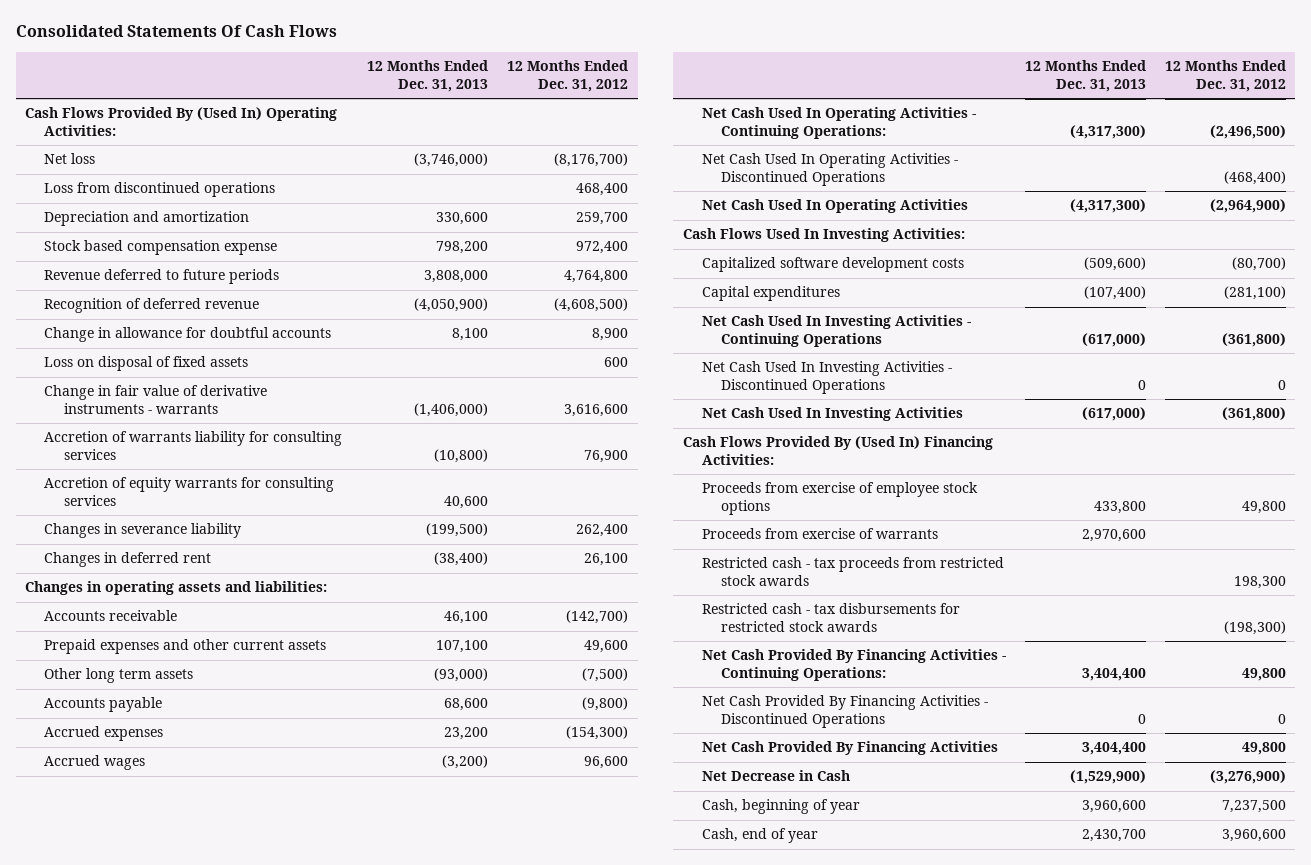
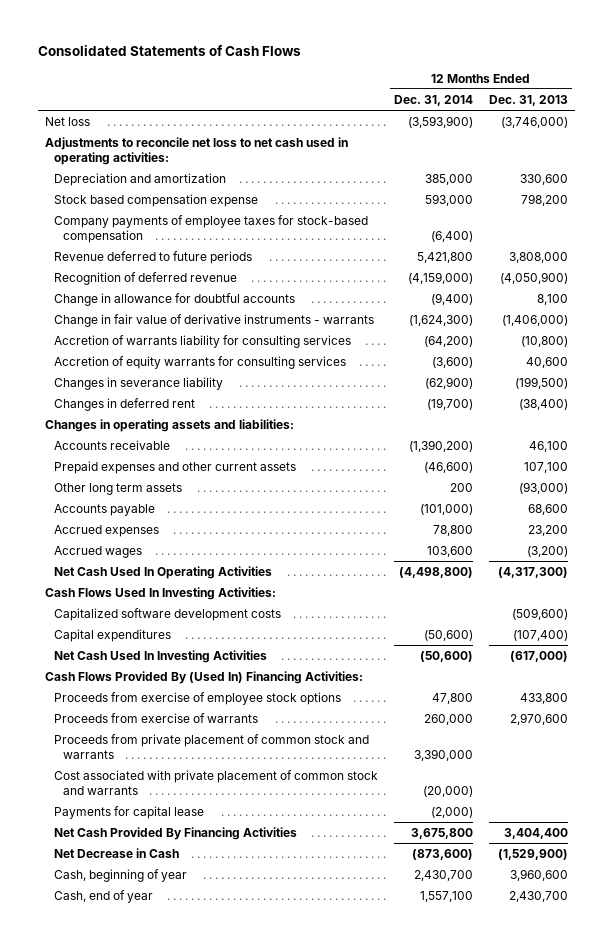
- Consolidated Statements Of Cash Flows
+ Consolidated Statements of Cash Flows
- | 12 Months Ended Dec. 31, 2013 | 12 Months Ended Dec. 31, 2012
+ | 12 Months Ended Dec. 31, 2014 | 12 Months Ended Dec. 31, 2013
- Cash Flows Provided By (Used In) Operating Activities:
- Loss from discontinued operations | | 468,400
+ Adjustments to reconcile net loss to net cash used in operating activities:
+ Company payments of employee taxes for stock-based compensation | (6,400) |
- Loss on disposal of fixed assets | | 600
- Net Cash Used In Operating Activities - Continuing Operations: | (4,317,300) | (2,496,500)
- Net Cash Used In Operating Activities - Discontinued Operations | | (468,400)
- Net Cash Used In Investing Activities - Continuing Operations | (617,000) | (361,800)
- Net Cash Used In Investing Activities - Discontinued Operations | 0 | 0
- Restricted cash - tax proceeds from restricted stock awards | | 198,300
- Restricted cash - tax disbursements for restricted stock awards | | (198,300)
- Net Cash Provided By Financing Activities - Continuing Operations: | 3,404,400 | 49,800
- Net Cash Provided By Financing Activities - Discontinued Operations | 0 | 0
+ Proceeds from private placement of common stock and warrants | 3,390,000 |
+ Cost associated with private placement of common stock and warrants | (20,000) |
+ Payments for capital lease | (2,000) |

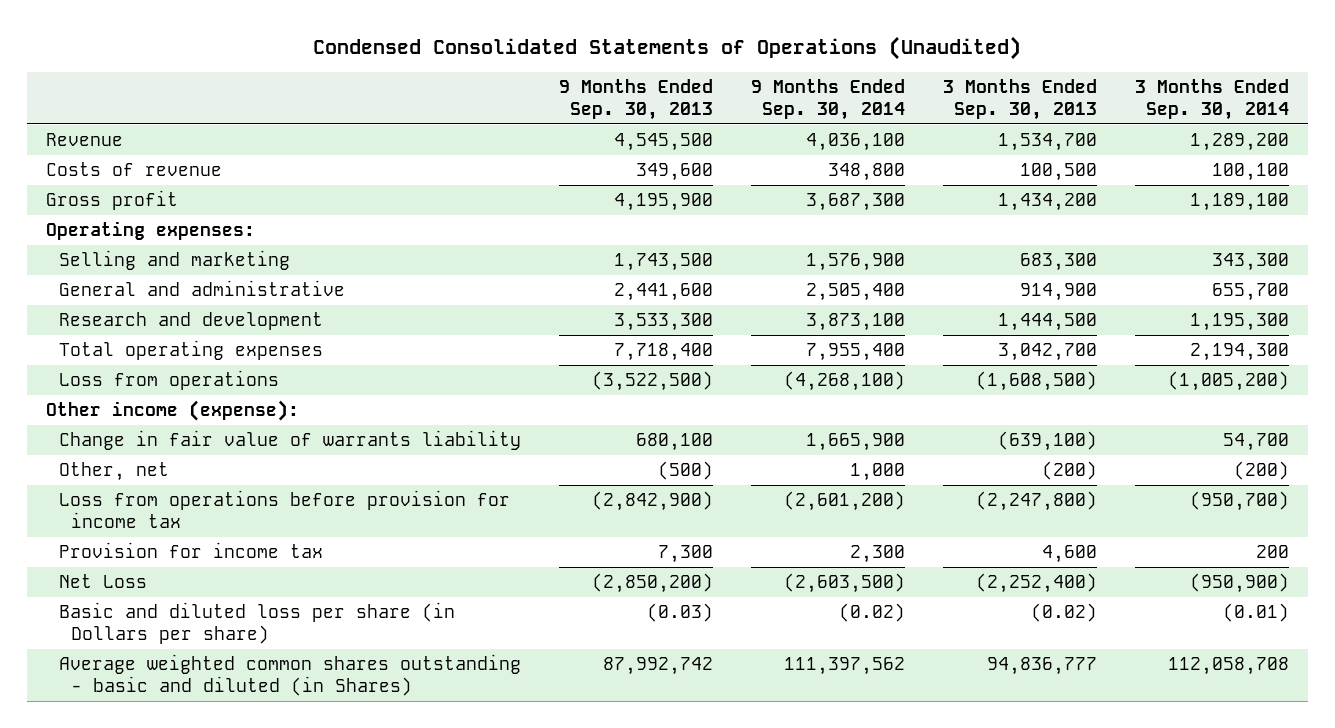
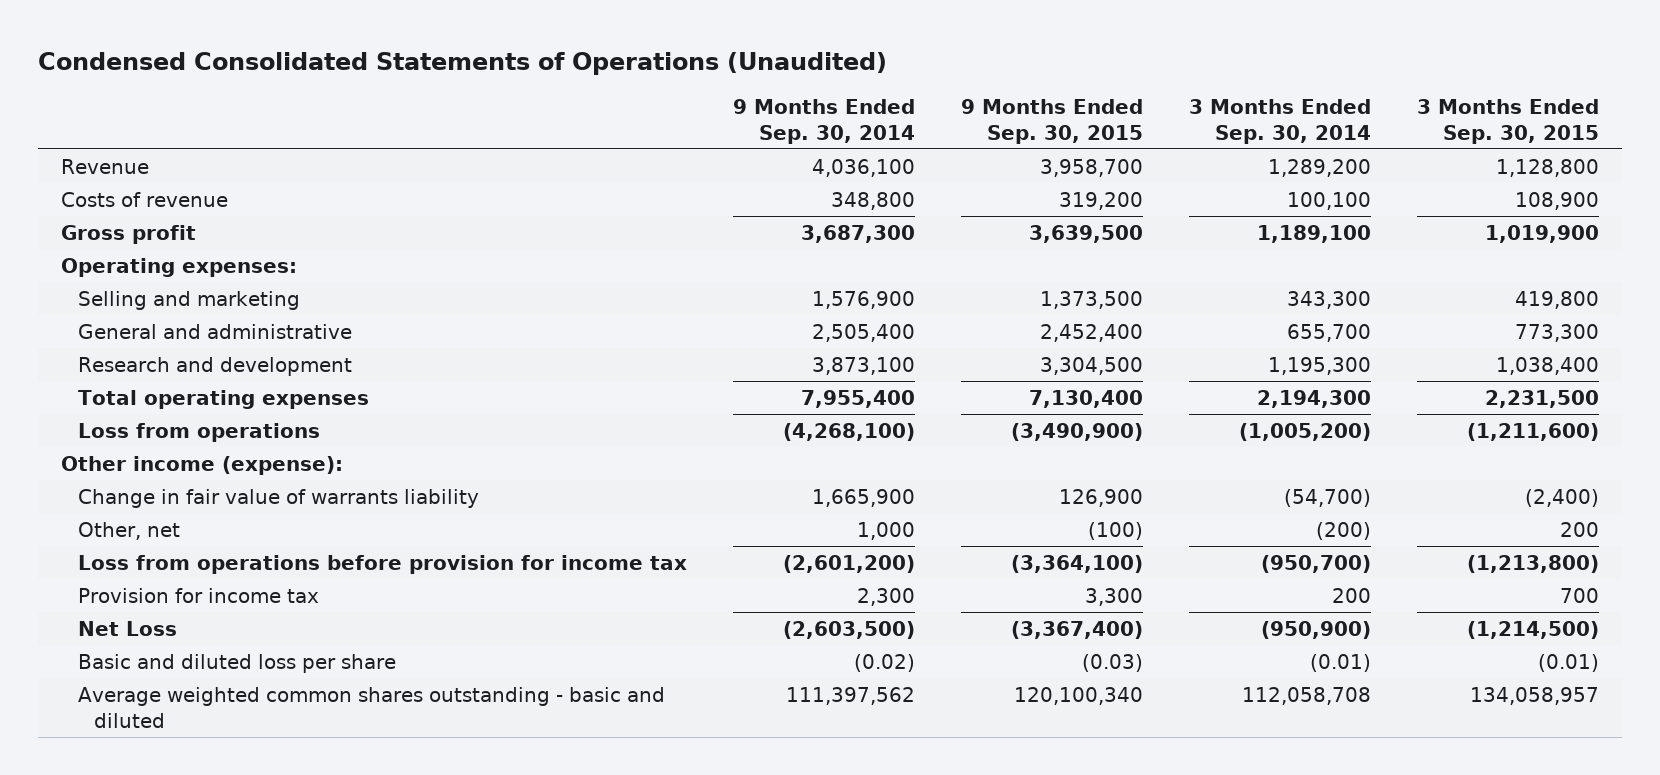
- | 9 Months Ended Sep. 30, 2013 | 9 Months Ended Sep. 30, 2014 | 3 Months Ended Sep. 30, 2013 | 3 Months Ended Sep. 30, 2014
+ | 9 Months Ended Sep. 30, 2014 | 9 Months Ended Sep. 30, 2015 | 3 Months Ended Sep. 30, 2014 | 3 Months Ended Sep. 30, 2015
- Change in fair value of warrants liability | 680,100 | 1,665,900 | (639,100) | 54,700
+ Change in fair value of warrants liability | 1,665,900 | 126,900 | (54,700) | (2,400)
- Basic and diluted loss per share (in Dollars per share) | (0.03) | (0.02) | (0.02) | (0.01)
- Average weighted common shares outstanding - basic and diluted (in Shares) | 87,992,742 | 111,397,562 | 94,836,777 | 112,058,708
+ Basic and diluted loss per share | (0.02) | (0.03) | (0.01) | (0.01)
+ Average weighted common shares outstanding - basic and diluted | 111,397,562 | 120,100,340 | 112,058,708 | 134,058,957

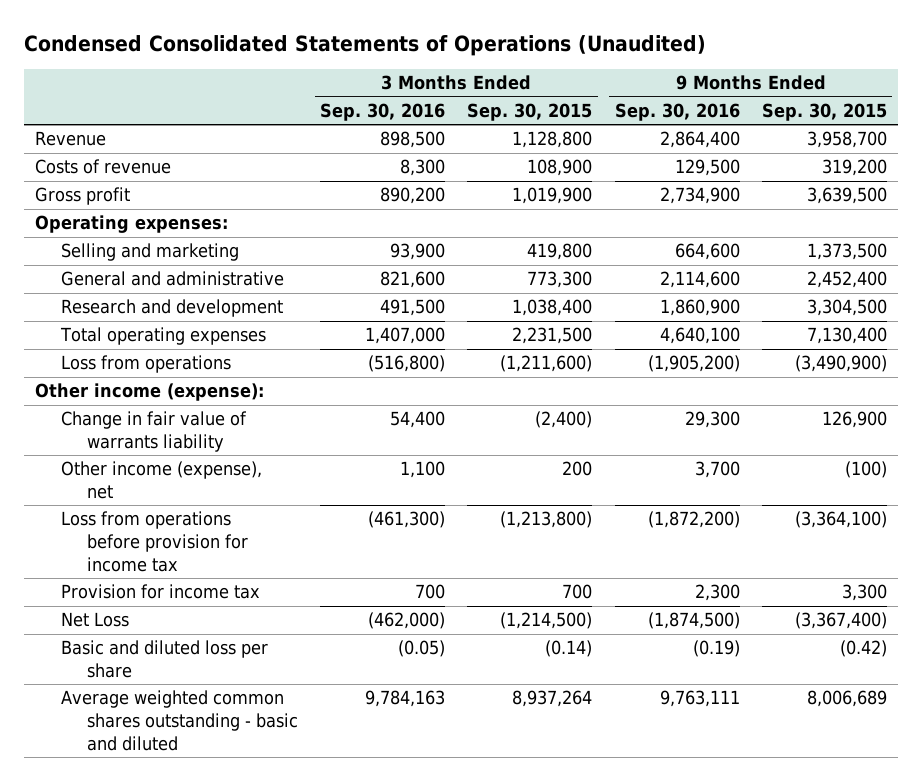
- | 9 Months Ended Sep. 30, 2014 | 9 Months Ended Sep. 30, 2015 | 3 Months Ended Sep. 30, 2014 | 3 Months Ended Sep. 30, 2015
+ | 3 Months Ended Sep. 30, 2016 | 3 Months Ended Sep. 30, 2015 | 9 Months Ended Sep. 30, 2016 | 9 Months Ended Sep. 30, 2015
- Other, net | 1,000 | (100) | (200) | 200
+ Other income (expense), net | 1,100 | 200 | 3,700 | (100)
- Basic and diluted loss per share | (0.02) | (0.03) | (0.01) | (0.01)
- Average weighted common shares outstanding - basic and diluted | 111,397,562 | 120,100,340 | 112,058,708 | 134,058,957
+ Basic and diluted loss per share | (0.05) | (0.14) | (0.19) | (0.42)
+ Average weighted common shares outstanding - basic and diluted | 9,784,163 | 8,937,264 | 9,763,111 | 8,006,689

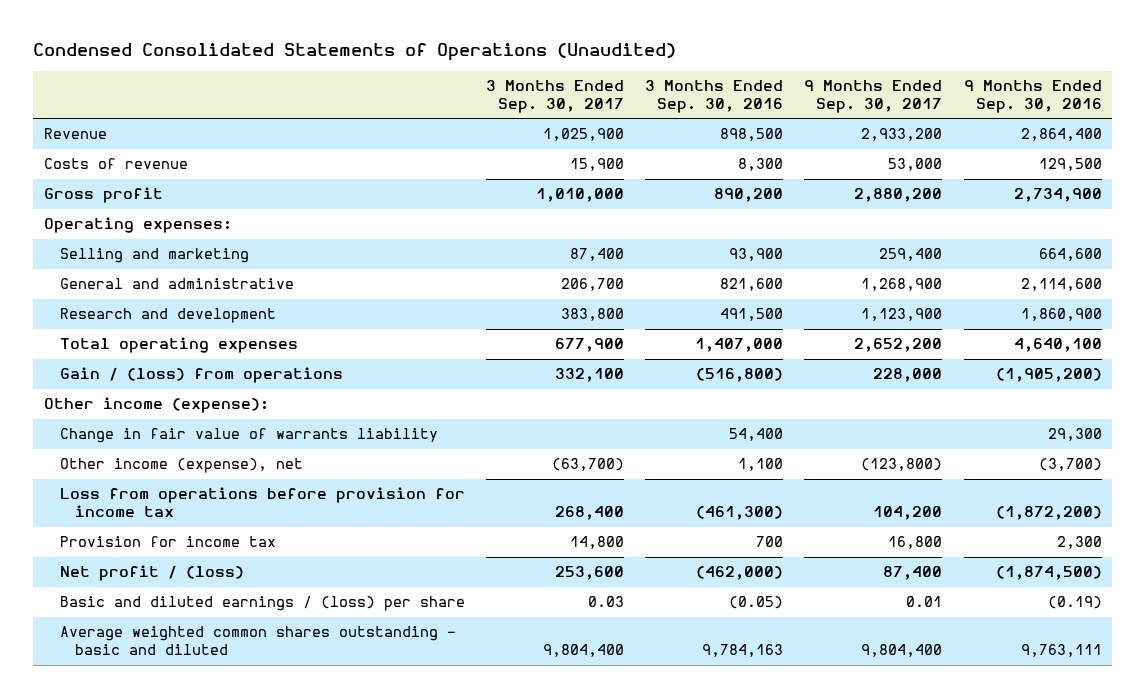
- | 3 Months Ended Sep. 30, 2016 | 3 Months Ended Sep. 30, 2015 | 9 Months Ended Sep. 30, 2016 | 9 Months Ended Sep. 30, 2015
+ | 3 Months Ended Sep. 30, 2017 | 3 Months Ended Sep. 30, 2016 | 9 Months Ended Sep. 30, 2017 | 9 Months Ended Sep. 30, 2016
- Loss from operations | (516,800) | (1,211,600) | (1,905,200) | (3,490,900)
+ Gain / (loss) from operations | 332,100 | (516,800) | 228,000 | (1,905,200)
- Other income (expense), net | 1,100 | 200 | 3,700 | (100)
+ Other income (expense), net | (63,700) | 1,100 | (123,800) | (3,700)
- Net Loss | (462,000) | (1,214,500) | (1,874,500) | (3,367,400)
- Basic and diluted loss per share | (0.05) | (0.14) | (0.19) | (0.42)
+ Net profit / (loss) | 253,600 | (462,000) | 87,400 | (1,874,500)
+ Basic and diluted earnings / (loss) per share | 0.03 | (0.05) | 0.01 | (0.19)

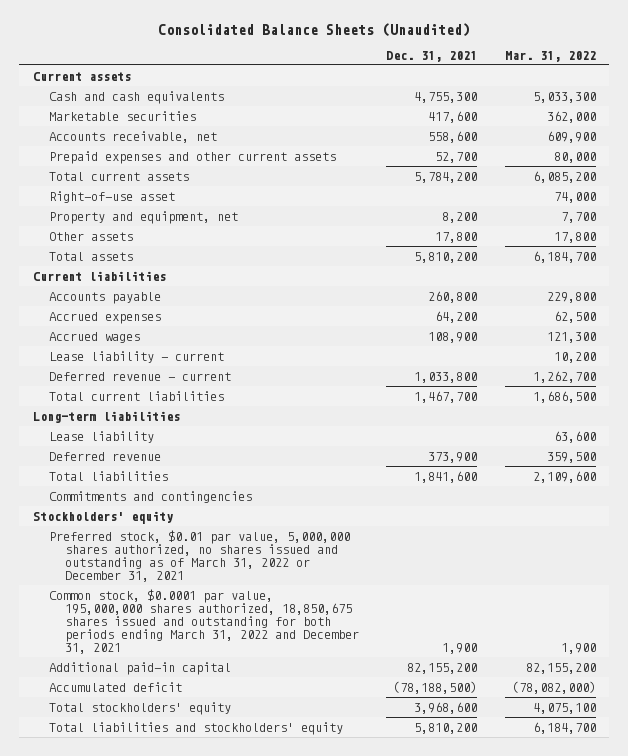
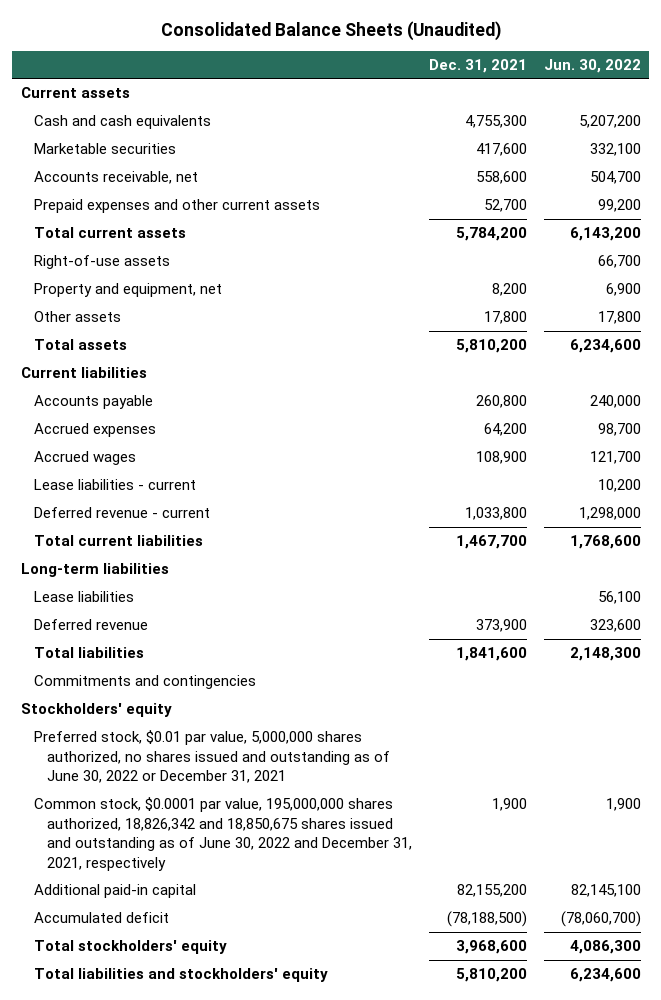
- | Dec. 31, 2021 | Mar. 31, 2022
+ | Dec. 31, 2021 | Jun. 30, 2022
- Right-of-use asset | | 74,000
+ Right-of-use assets | | 66,700
- Lease liability - current | | 10,200
+ Lease liabilities - current | | 10,200
- Lease liability | | 63,600
+ Lease liabilities | | 56,100
- Preferred stock, $0.01 par value, 5,000,000 shares authorized, no shares issued and outstanding as of March 31, 2022 or December 31, 2021
- Common stock, $0.0001 par value, 195,000,000 shares authorized, 18,850,675 shares issued and outstanding for both periods ending March 31, 2022 and December 31, 2021 | 1,900 | 1,900
+ Preferred stock, $0.01 par value, 5,000,000 shares authorized, no shares issued and outstanding as of June 30, 2022 or December 31, 2021
+ Common stock, $0.0001 par value, 195,000,000 shares authorized, 18,826,342 and 18,850,675 shares issued and outstanding as of June 30, 2022 and December 31, 2021, respectively | 1,900 | 1,900

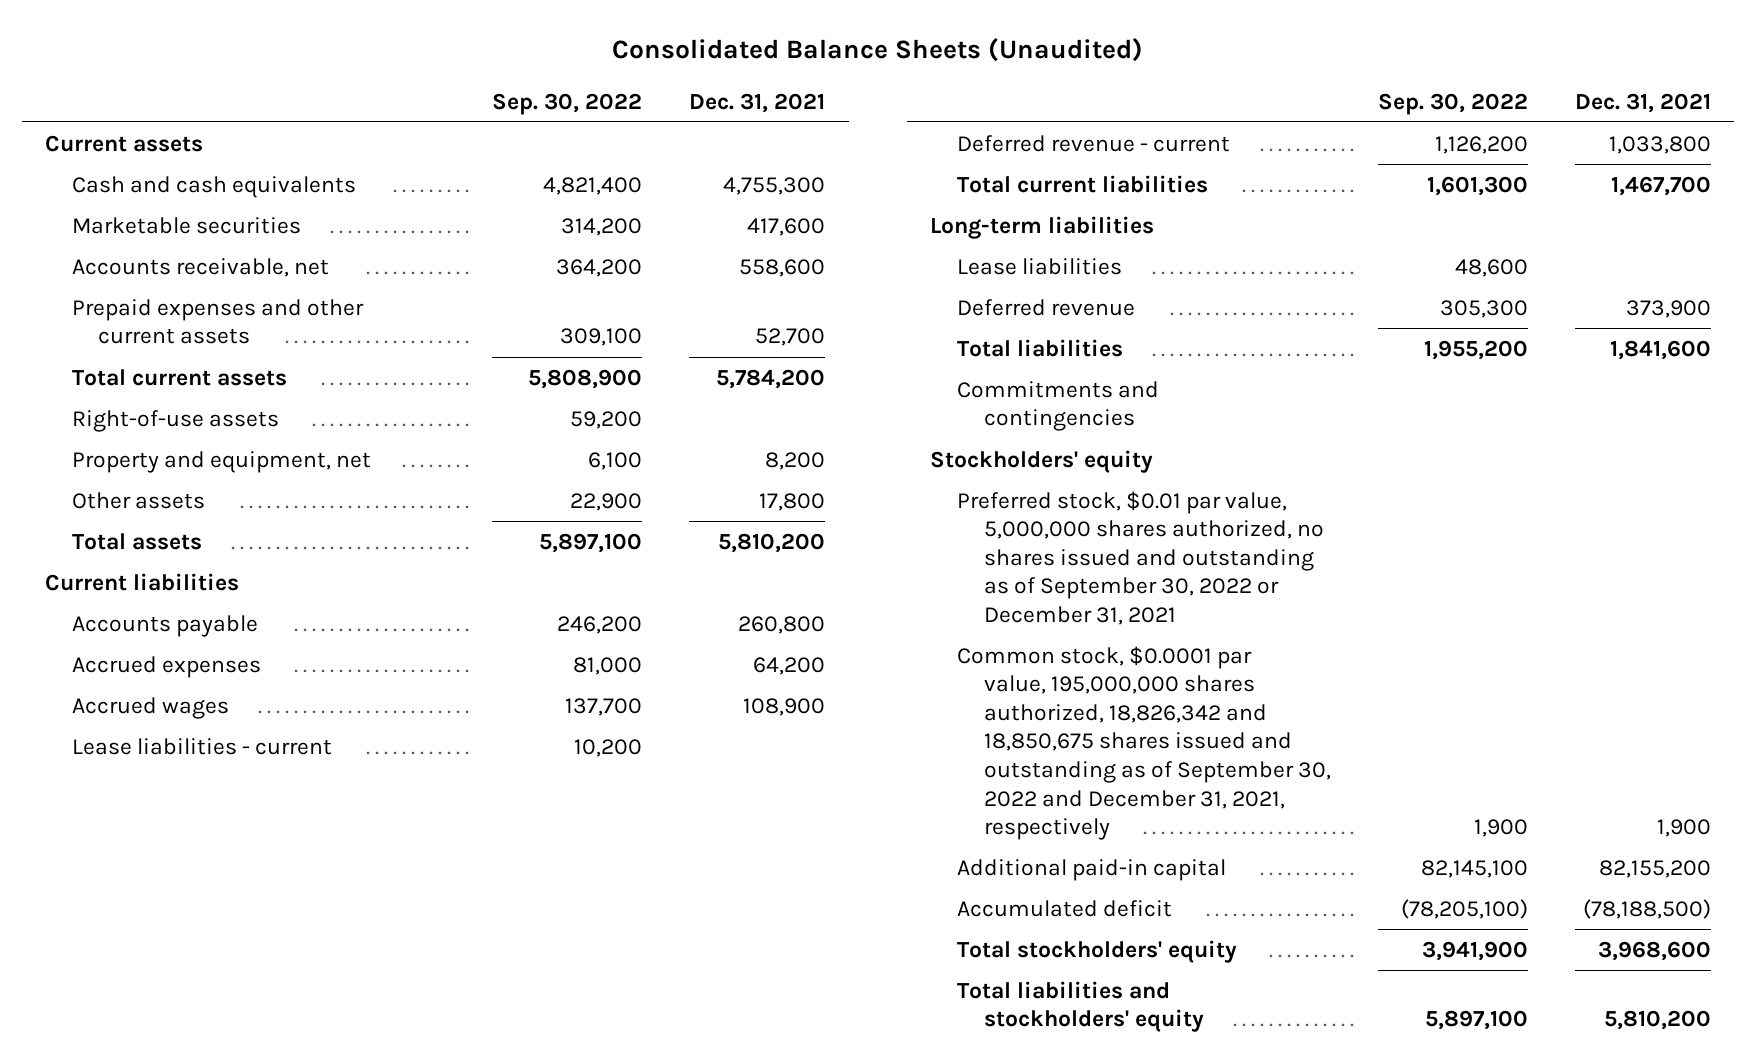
- | Dec. 31, 2021 | Jun. 30, 2022
+ | Sep. 30, 2022 | Dec. 31, 2021
- Preferred stock, $0.01 par value, 5,000,000 shares authorized, no shares issued and outstanding as of June 30, 2022 or December 31, 2021
- Common stock, $0.0001 par value, 195,000,000 shares authorized, 18,826,342 and 18,850,675 shares issued and outstanding as of June 30, 2022 and December 31, 2021, respectively | 1,900 | 1,900
+ Preferred stock, $0.01 par value, 5,000,000 shares authorized, no shares issued and outstanding as of September 30, 2022 or December 31, 2021
+ Common stock, $0.0001 par value, 195,000,000 shares authorized, 18,826,342 and 18,850,675 shares issued and outstanding as of September 30, 2022 and December 31, 2021, respectively | 1,900 | 1,900

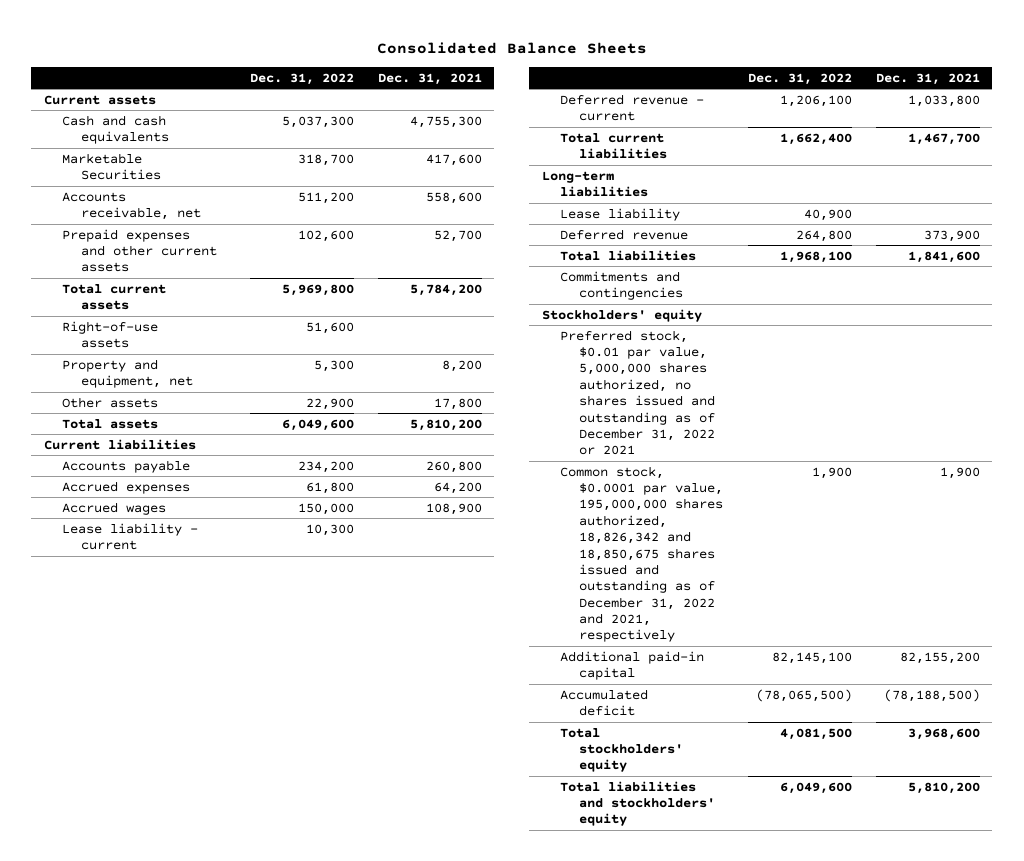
- Consolidated Balance Sheets (Unaudited)
+ Consolidated Balance Sheets
- | Sep. 30, 2022 | Dec. 31, 2021
+ | Dec. 31, 2022 | Dec. 31, 2021
- Marketable securities | 314,200 | 417,600
+ Marketable Securities | 318,700 | 417,600
- Lease liabilities - current | 10,200 |
+ Lease liability - current | 10,300 |
- Lease liabilities | 48,600 |
+ Lease liability | 40,900 |
- Preferred stock, $0.01 par value, 5,000,000 shares authorized, no shares issued and outstanding as of September 30, 2022 or December 31, 2021
- Common stock, $0.0001 par value, 195,000,000 shares authorized, 18,826,342 and 18,850,675 shares issued and outstanding as of September 30, 2022 and December 31, 2021, respectively | 1,900 | 1,900
+ Preferred stock, $0.01 par value, 5,000,000 shares authorized, no shares issued and outstanding as of December 31, 2022 or 2021
+ Common stock, $0.0001 par value, 195,000,000 shares authorized, 18,826,342 and 18,850,675 shares issued and outstanding as of December 31, 2022 and 2021, respectively | 1,900 | 1,900

